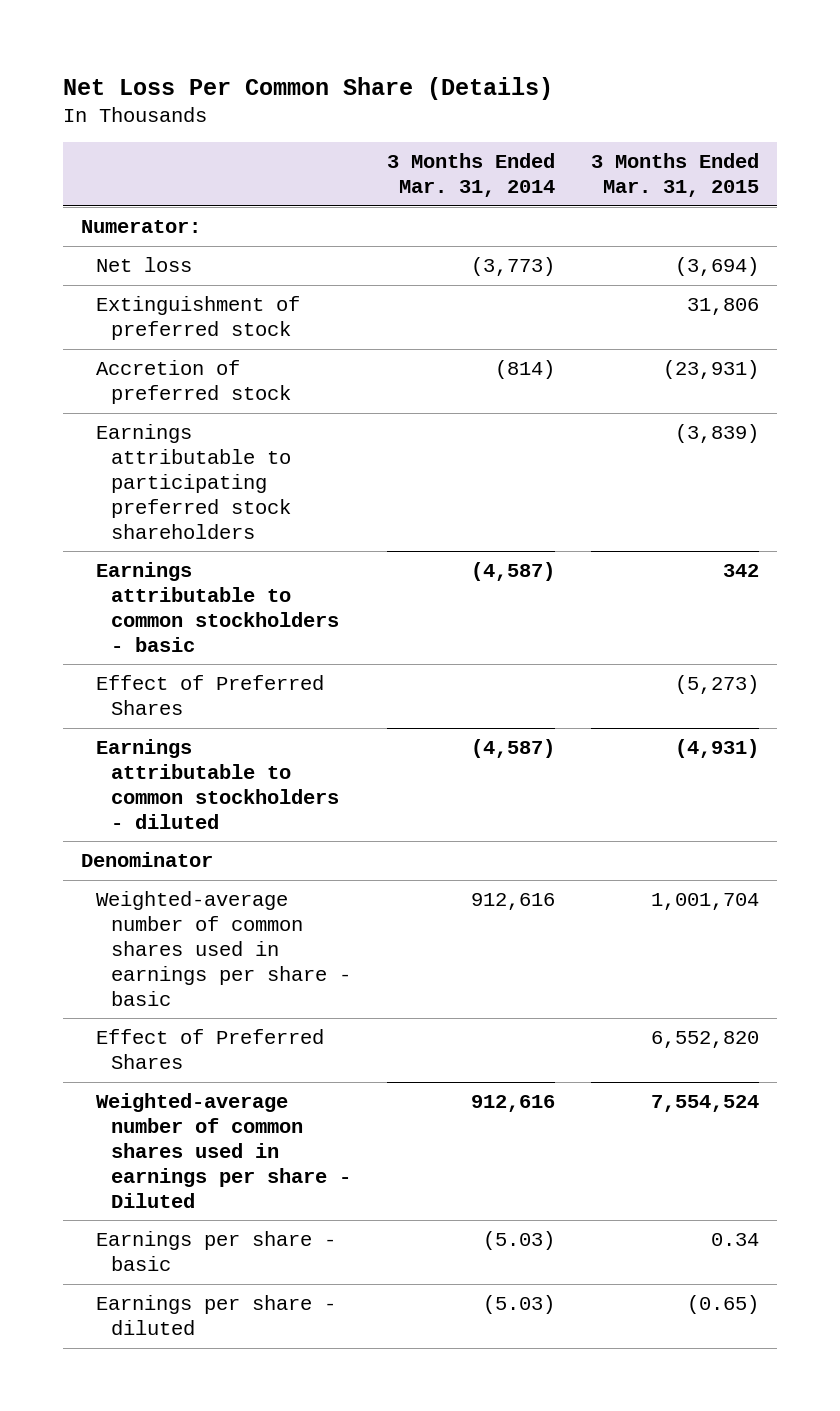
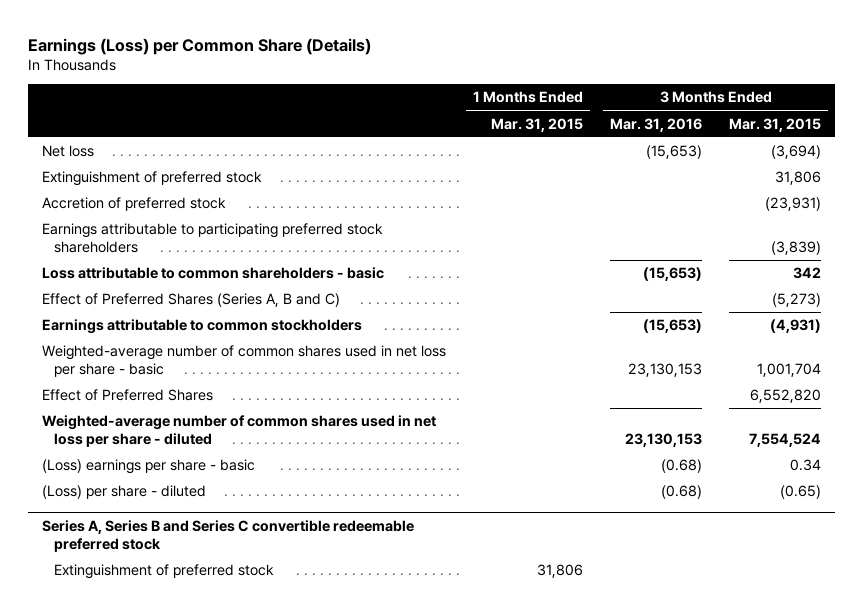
- Net Loss Per Common Share (Details)
+ Earnings (Loss) per Common Share (Details)
- | 3 Months Ended Mar. 31, 2014 | 3 Months Ended Mar. 31, 2015
+ | 1 Months Ended Mar. 31, 2015 | 3 Months Ended Mar. 31, 2016 | 3 Months Ended Mar. 31, 2015
- Numerator:
- Earnings attributable to common stockholders - basic | (4,587) | 342
- Effect of Preferred Shares | | (5,273)
- Earnings attributable to common stockholders - diluted | (4,587) | (4,931)
- Denominator
- Weighted-average number of common shares used in earnings per share - basic | 912,616 | 1,001,704
+ Loss attributable to common shareholders - basic | | (15,653) | 342
+ Effect of Preferred Shares (Series A, B and C) | | | (5,273)
+ Earnings attributable to common stockholders | | (15,653) | (4,931)
+ Weighted-average number of common shares used in net loss per share - basic | | 23,130,153 | 1,001,704
- Weighted-average number of common shares used in earnings per share - Diluted | 912,616 | 7,554,524
- Earnings per share - basic | (5.03) | 0.34
- Earnings per share - diluted | (5.03) | (0.65)
+ Weighted-average number of common shares used in net loss per share - diluted | | 23,130,153 | 7,554,524
+ (Loss) earnings per share - basic | | (0.68) | 0.34
+ (Loss) per share - diluted | | (0.68) | (0.65)
+ Series A, Series B and Series C convertible redeemable preferred stock
+ Extinguishment of preferred stock | 31,806 | |

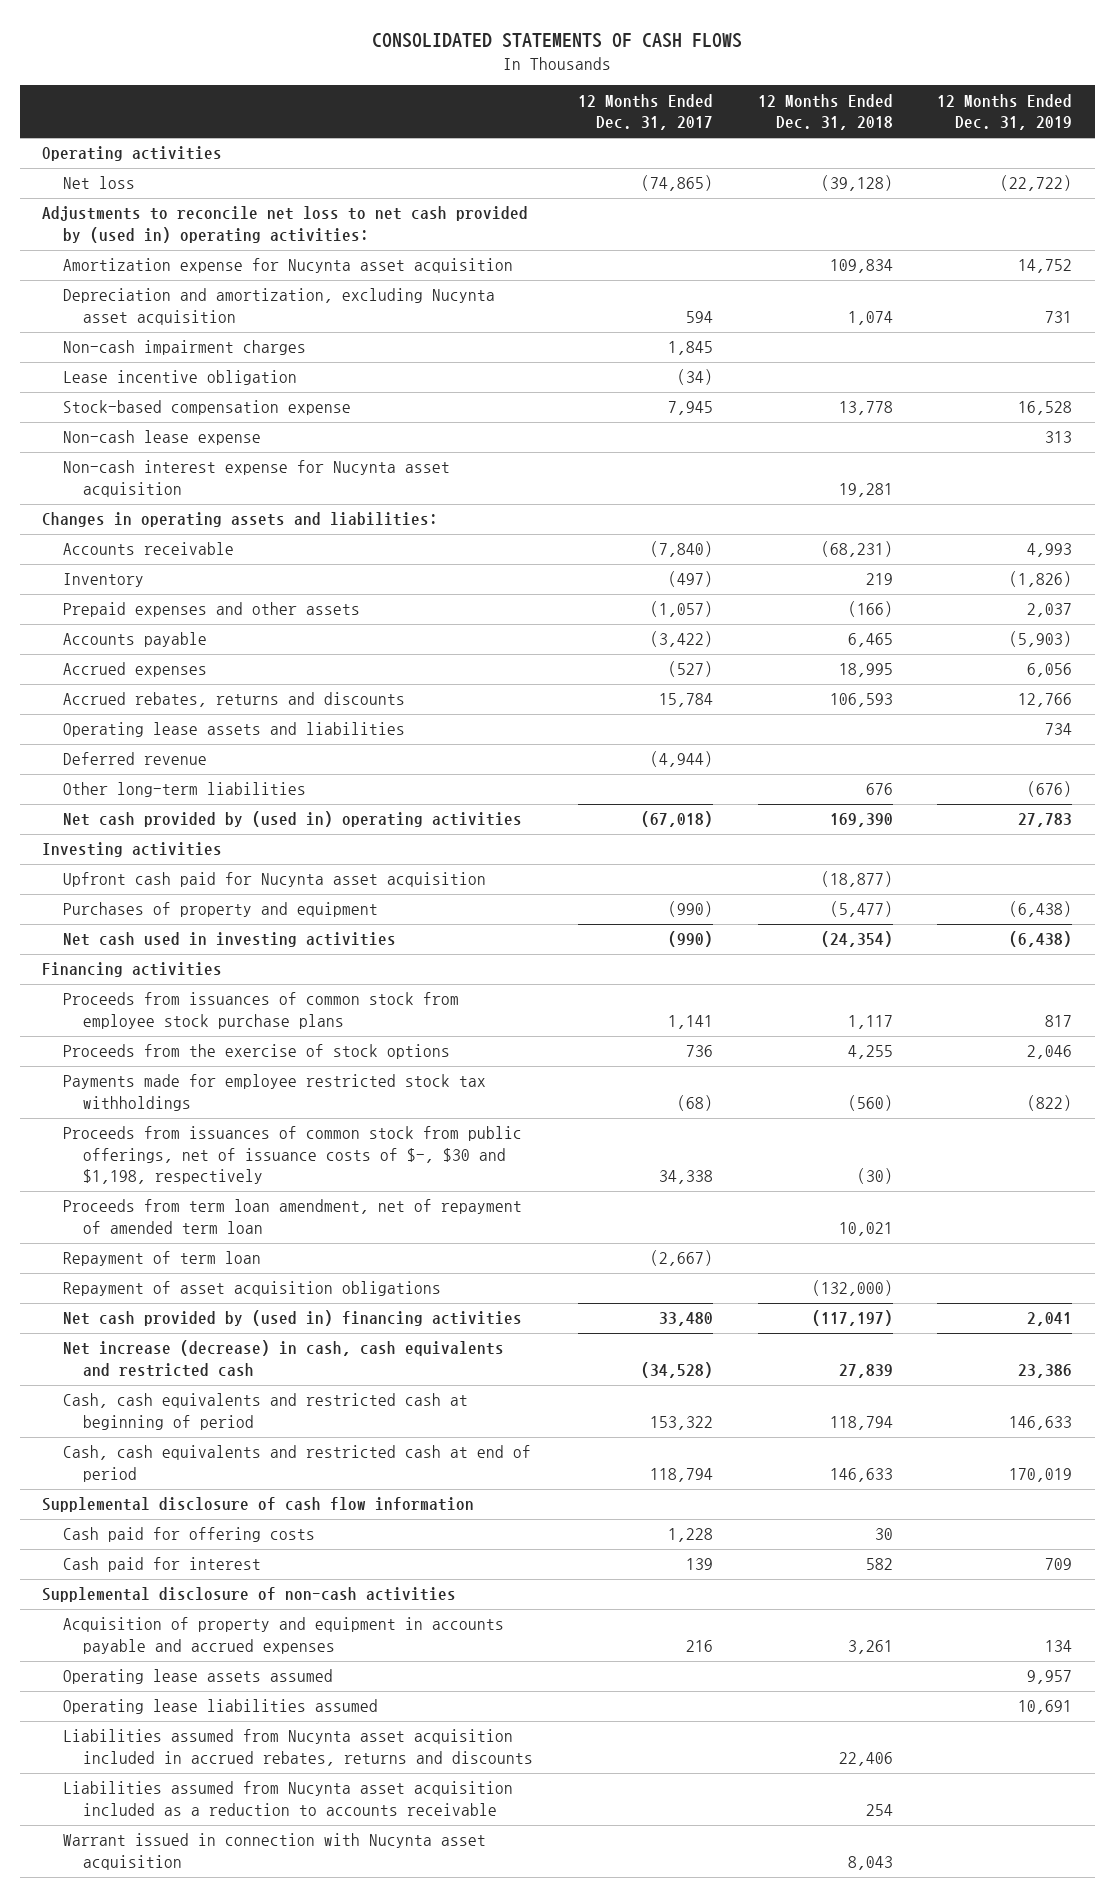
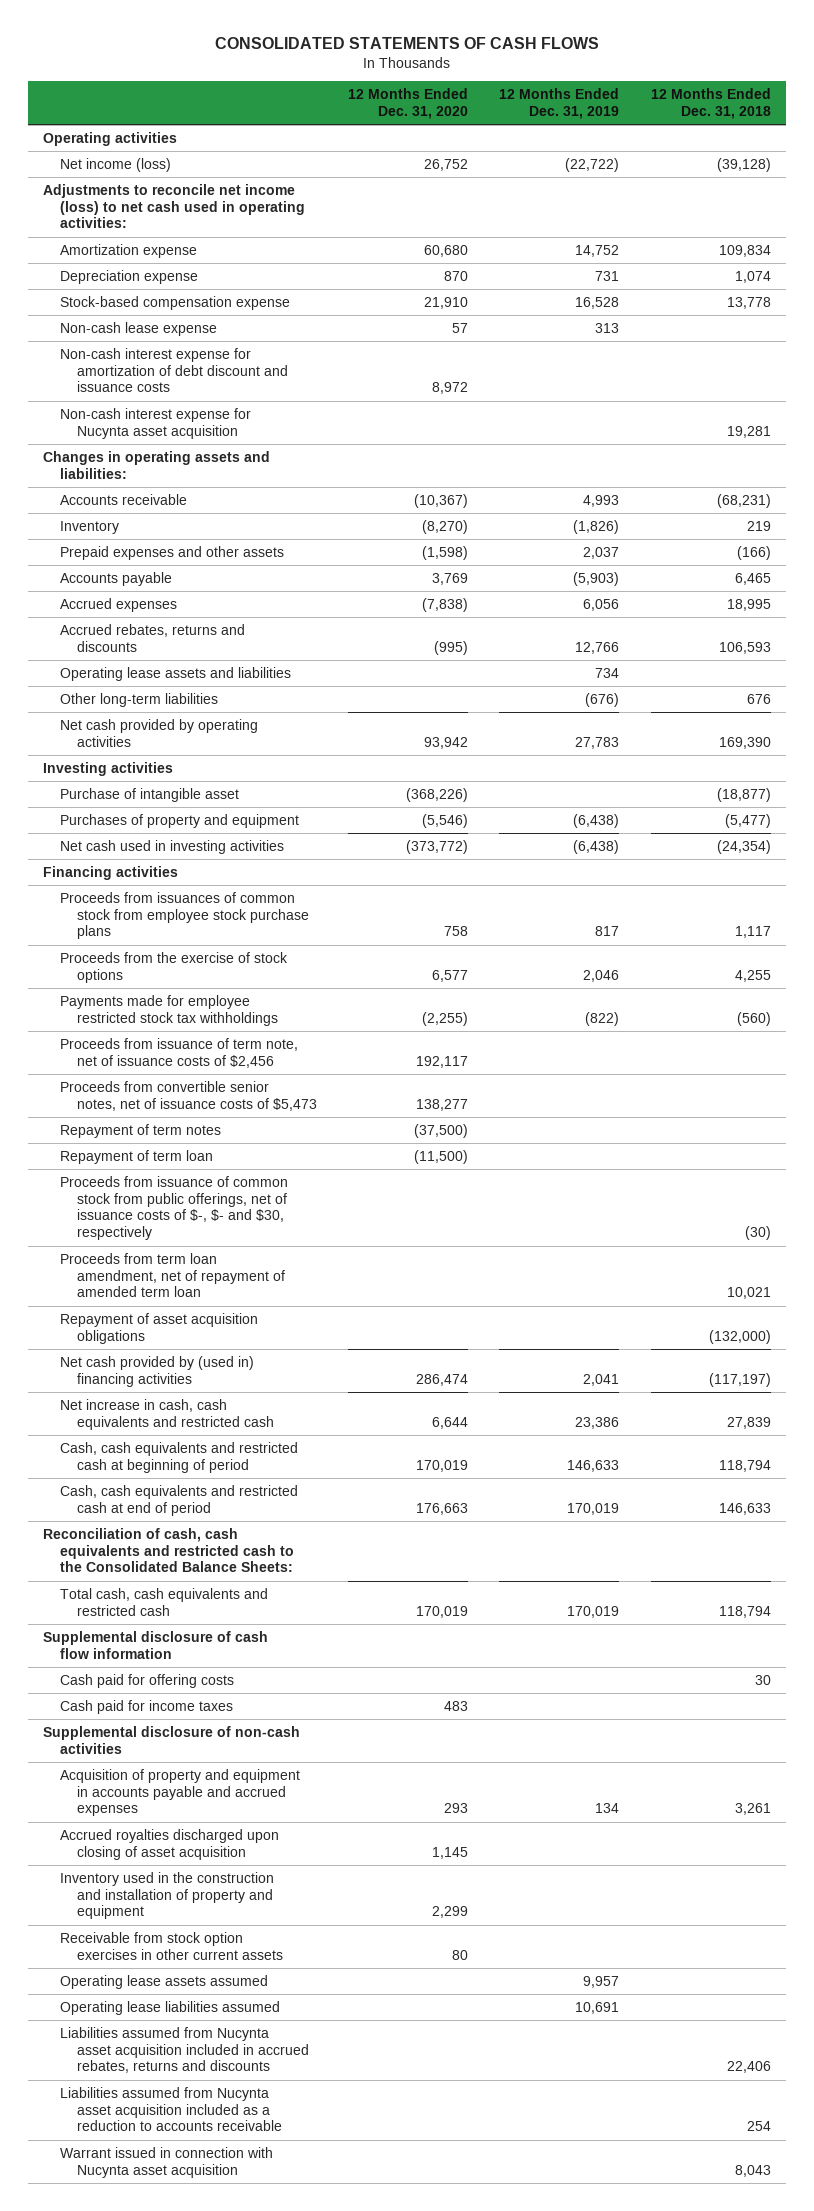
- | 12 Months Ended Dec. 31, 2017 | 12 Months Ended Dec. 31, 2018 | 12 Months Ended Dec. 31, 2019
+ | 12 Months Ended Dec. 31, 2020 | 12 Months Ended Dec. 31, 2019 | 12 Months Ended Dec. 31, 2018
- Net loss | (74,865) | (39,128) | (22,722)
- Adjustments to reconcile net loss to net cash provided by (used in) operating activities:
- Amortization expense for Nucynta asset acquisition | | 109,834 | 14,752
- Depreciation and amortization, excluding Nucynta asset acquisition | 594 | 1,074 | 731
- Non-cash impairment charges | 1,845 | |
- Lease incentive obligation | (34) | |
+ Net income (loss) | 26,752 | (22,722) | (39,128)
+ Adjustments to reconcile net income (loss) to net cash used in operating activities:
+ Amortization expense | 60,680 | 14,752 | 109,834
+ Depreciation expense | 870 | 731 | 1,074
+ Non-cash interest expense for amortization of debt discount and issuance costs | 8,972 | |
- Deferred revenue | (4,944) | |
- Net cash provided by (used in) operating activities | (67,018) | 169,390 | 27,783
+ Net cash provided by operating activities | 93,942 | 27,783 | 169,390
- Upfront cash paid for Nucynta asset acquisition | | (18,877) |
+ Purchase of intangible asset | (368,226) | | (18,877)
- Proceeds from issuances of common stock from public offerings, net of issuance costs of $-, $30 and $1,198, respectively | 34,338 | (30) |
+ Proceeds from issuance of term note, net of issuance costs of $2,456 | 192,117 | |
+ Proceeds from convertible senior notes, net of issuance costs of $5,473 | 138,277 | |
+ Repayment of term notes | (37,500) | |
+ Proceeds from issuance of common stock from public offerings, net of issuance costs of $-, $- and $30, respectively | | | (30)
moved down: Proceeds from term loan amendment, net of repayment of amended term loan | | | 10,021
- Net increase (decrease) in cash, cash equivalents and restricted cash | (34,528) | 27,839 | 23,386
+ Net increase in cash, cash equivalents and restricted cash | 6,644 | 23,386 | 27,839
+ Reconciliation of cash, cash equivalents and restricted cash to the Consolidated Balance Sheets:
+ Total cash, cash equivalents and restricted cash | 170,019 | 170,019 | 118,794
- Cash paid for interest | 139 | 582 | 709
+ Cash paid for income taxes | 483 | |
+ Accrued royalties discharged upon closing of asset acquisition | 1,145 | |
+ Inventory used in the construction and installation of property and equipment | 2,299 | |
+ Receivable from stock option exercises in other current assets | 80 | |

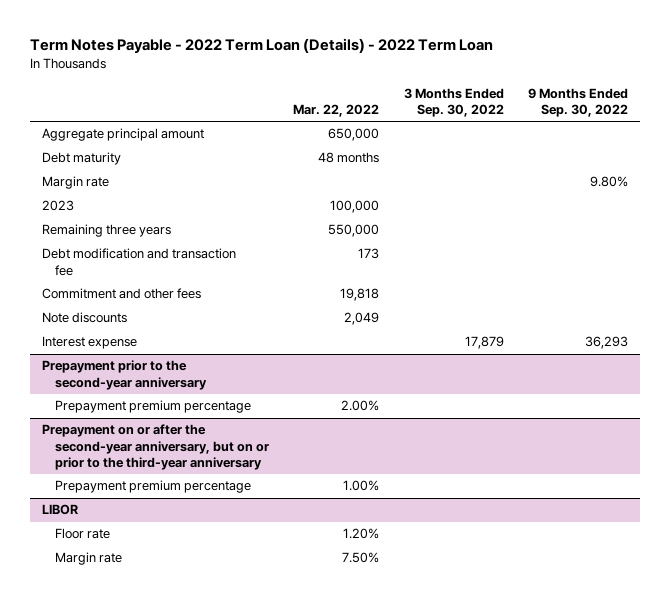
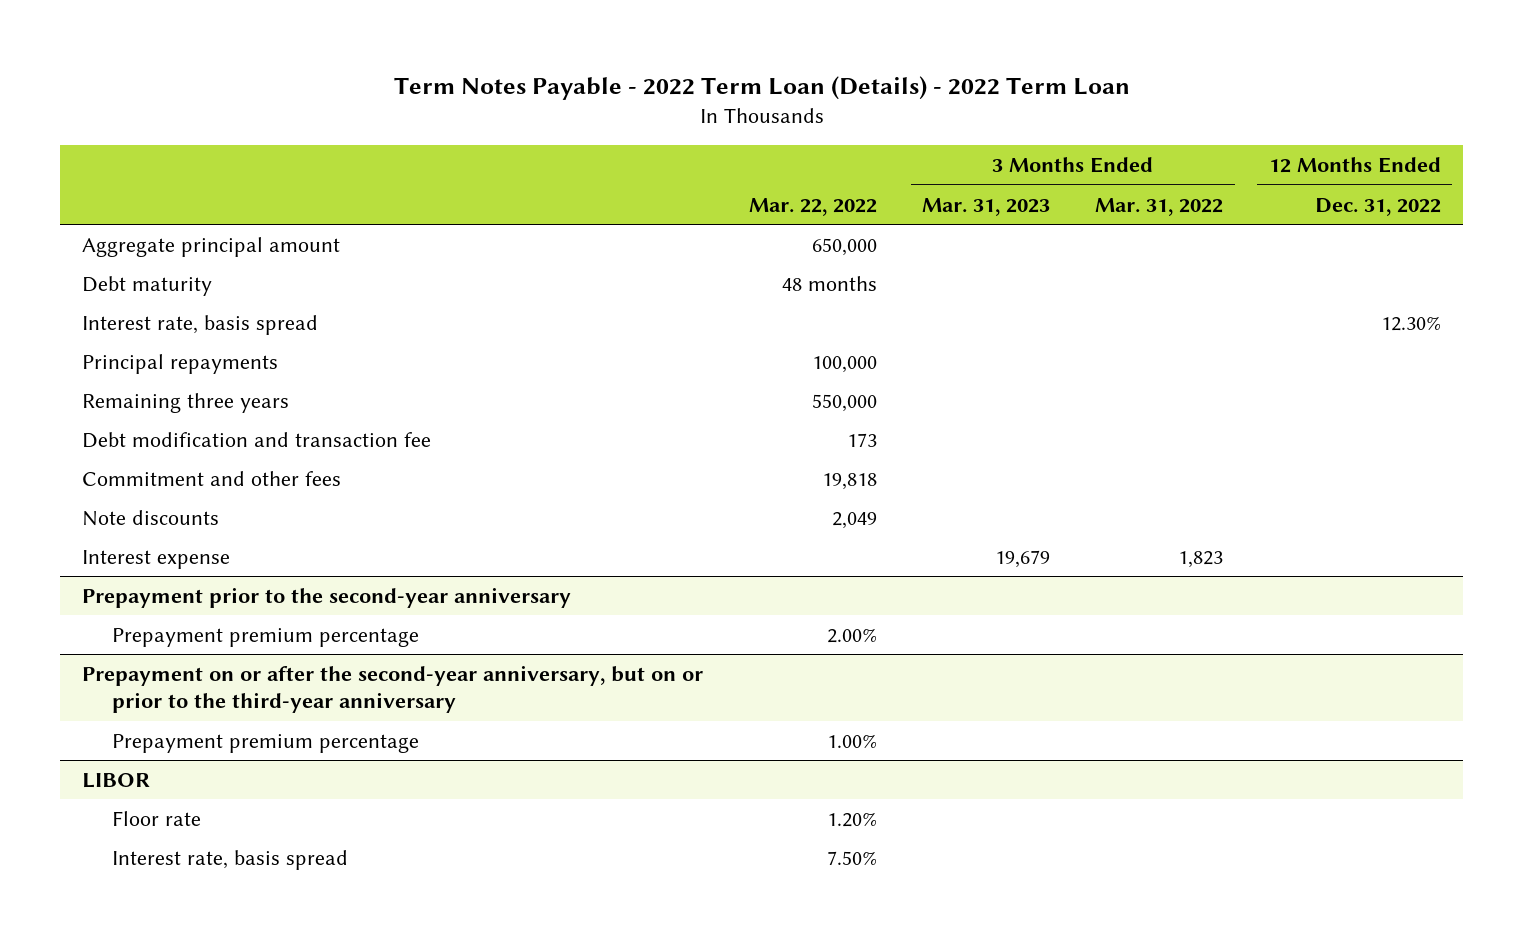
- | Mar. 22, 2022 | 3 Months Ended Sep. 30, 2022 | 9 Months Ended Sep. 30, 2022
+ | Mar. 22, 2022 | 3 Months Ended Mar. 31, 2023 | 3 Months Ended Mar. 31, 2022 | 12 Months Ended Dec. 31, 2022
- Margin rate | | | 9.80%
- 2023 | 100,000 | |
+ Interest rate, basis spread | | | | 12.30%
+ Principal repayments | 100,000 | | |
@ LIBOR
- Margin rate | 7.50% | |
+ Interest rate, basis spread | 7.50% | | |

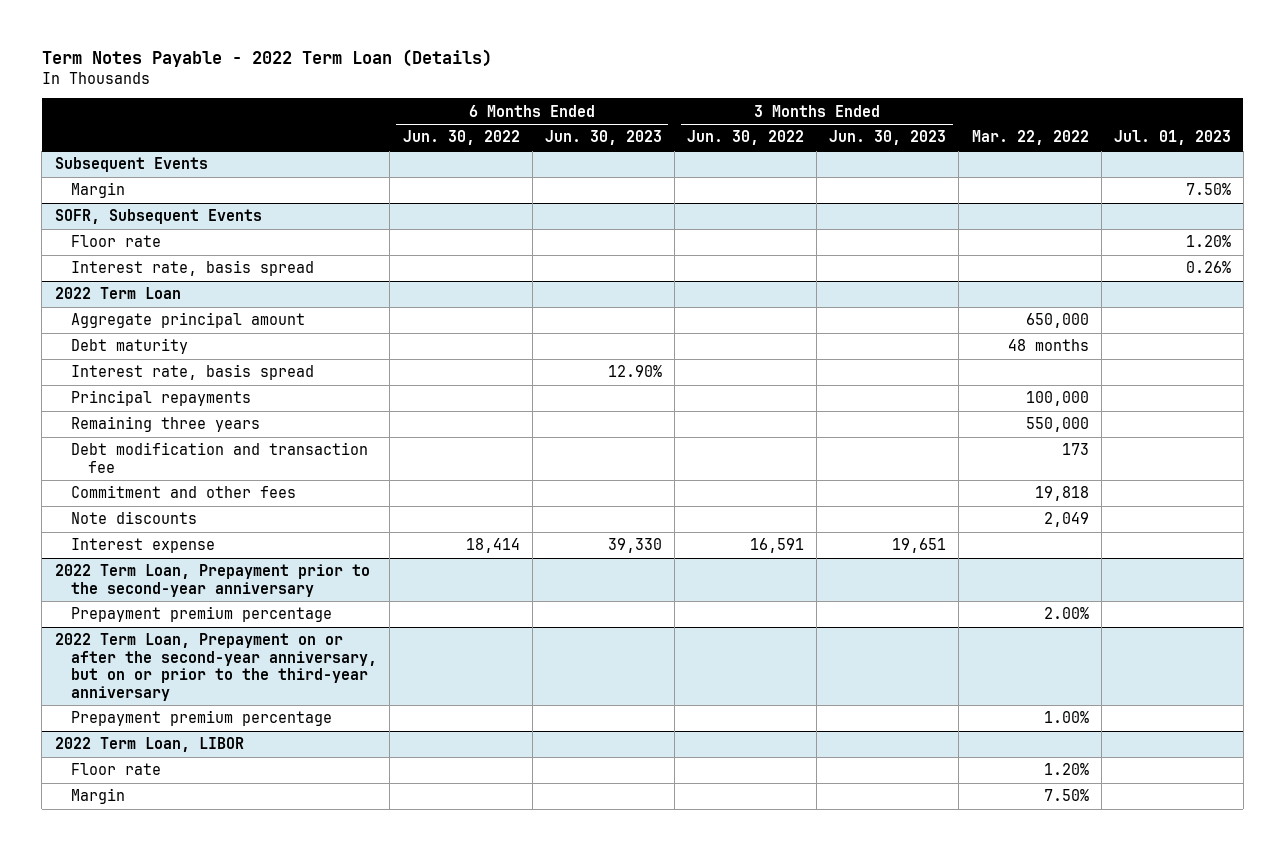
- Term Notes Payable - 2022 Term Loan (Details) - 2022 Term Loan
+ Term Notes Payable - 2022 Term Loan (Details)
- | Mar. 22, 2022 | 3 Months Ended Mar. 31, 2023 | 3 Months Ended Mar. 31, 2022 | 12 Months Ended Dec. 31, 2022
+ | 6 Months Ended Jun. 30, 2022 | 6 Months Ended Jun. 30, 2023 | 3 Months Ended Jun. 30, 2022 | 3 Months Ended Jun. 30, 2023 | Mar. 22, 2022 | Jul. 01, 2023
+ Subsequent Events
+ Margin | | | | | | 7.50%
+ SOFR, Subsequent Events
+ Floor rate | | | | | | 1.20%
+ Interest rate, basis spread | | | | | | 0.26%
+ 2022 Term Loan
- Prepayment prior to the second-year anniversary
+ 2022 Term Loan, Prepayment prior to the second-year anniversary
- Prepayment on or after the second-year anniversary, but on or prior to the third-year anniversary
+ 2022 Term Loan, Prepayment on or after the second-year anniversary, but on or prior to the third-year anniversary
- LIBOR
+ 2022 Term Loan, LIBOR
- Interest rate, basis spread | 7.50% | | |
+ Margin | | | | | 7.50% |

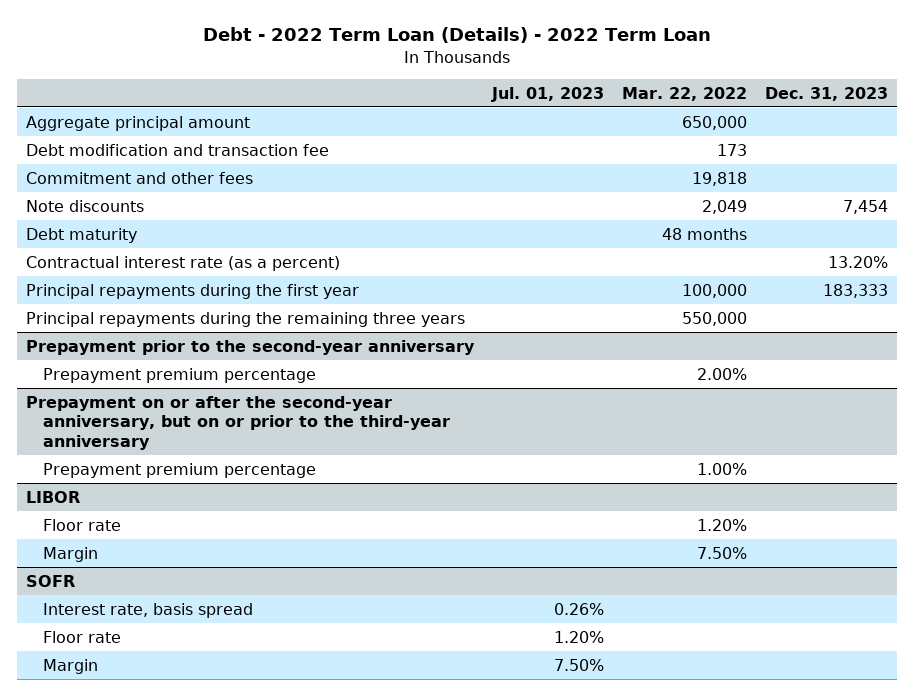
- Term Notes Payable - 2022 Term Loan (Details)
+ Debt - 2022 Term Loan (Details) - 2022 Term Loan
- | 6 Months Ended Jun. 30, 2022 | 6 Months Ended Jun. 30, 2023 | 3 Months Ended Jun. 30, 2022 | 3 Months Ended Jun. 30, 2023 | Mar. 22, 2022 | Jul. 01, 2023
+ | Jul. 01, 2023 | Mar. 22, 2022 | Dec. 31, 2023
- Subsequent Events
- Margin | | | | | | 7.50%
- SOFR, Subsequent Events
- Floor rate | | | | | | 1.20%
- Interest rate, basis spread | | | | | | 0.26%
- 2022 Term Loan
- Debt maturity | | | | | 48 months |
- Interest rate, basis spread | | 12.90% | | | |
- Principal repayments | | | | | 100,000 |
- Remaining three years | | | | | 550,000 |
- Interest expense | 18,414 | 39,330 | 16,591 | 19,651 | |
- 2022 Term Loan, Prepayment prior to the second-year anniversary
+ Debt maturity | | 48 months |
+ Contractual interest rate (as a percent) | | | 13.20%
+ Principal repayments during the first year | | 100,000 | 183,333
+ Principal repayments during the remaining three years | | 550,000 |
+ Prepayment prior to the second-year anniversary
- 2022 Term Loan, Prepayment on or after the second-year anniversary, but on or prior to the third-year anniversary
+ Prepayment on or after the second-year anniversary, but on or prior to the third-year anniversary
- 2022 Term Loan, LIBOR
+ LIBOR
+ SOFR
+ Interest rate, basis spread | 0.26% | |
+ Floor rate | 1.20% | |
+ Margin | 7.50% | |

